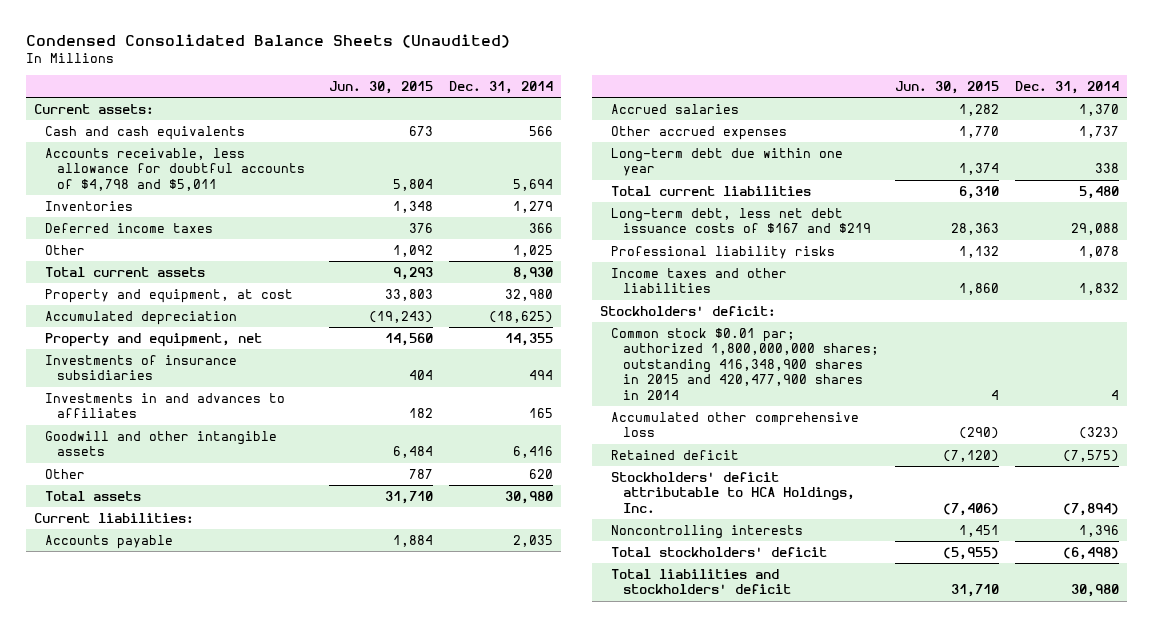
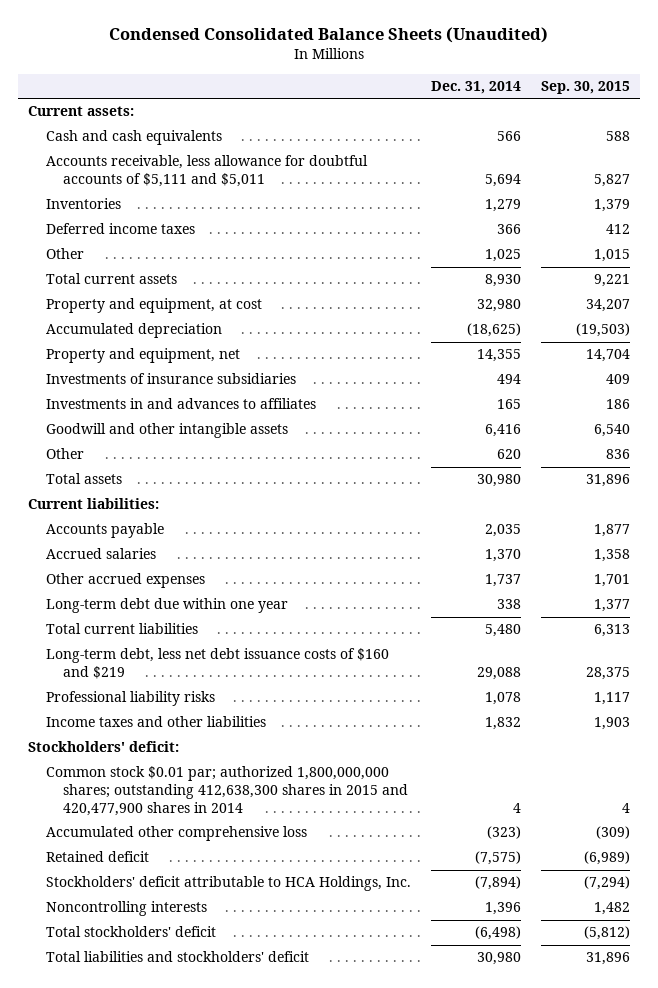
- | Jun. 30, 2015 | Dec. 31, 2014
+ | Dec. 31, 2014 | Sep. 30, 2015
- Accounts receivable, less allowance for doubtful accounts of $4,798 and $5,011 | 5,804 | 5,694
+ Accounts receivable, less allowance for doubtful accounts of $5,111 and $5,011 | 5,694 | 5,827
- Long-term debt, less net debt issuance costs of $167 and $219 | 28,363 | 29,088
+ Long-term debt, less net debt issuance costs of $160 and $219 | 29,088 | 28,375
- Common stock $0.01 par; authorized 1,800,000,000 shares; outstanding 416,348,900 shares in 2015 and 420,477,900 shares in 2014 | 4 | 4
+ Common stock $0.01 par; authorized 1,800,000,000 shares; outstanding 412,638,300 shares in 2015 and 420,477,900 shares in 2014 | 4 | 4

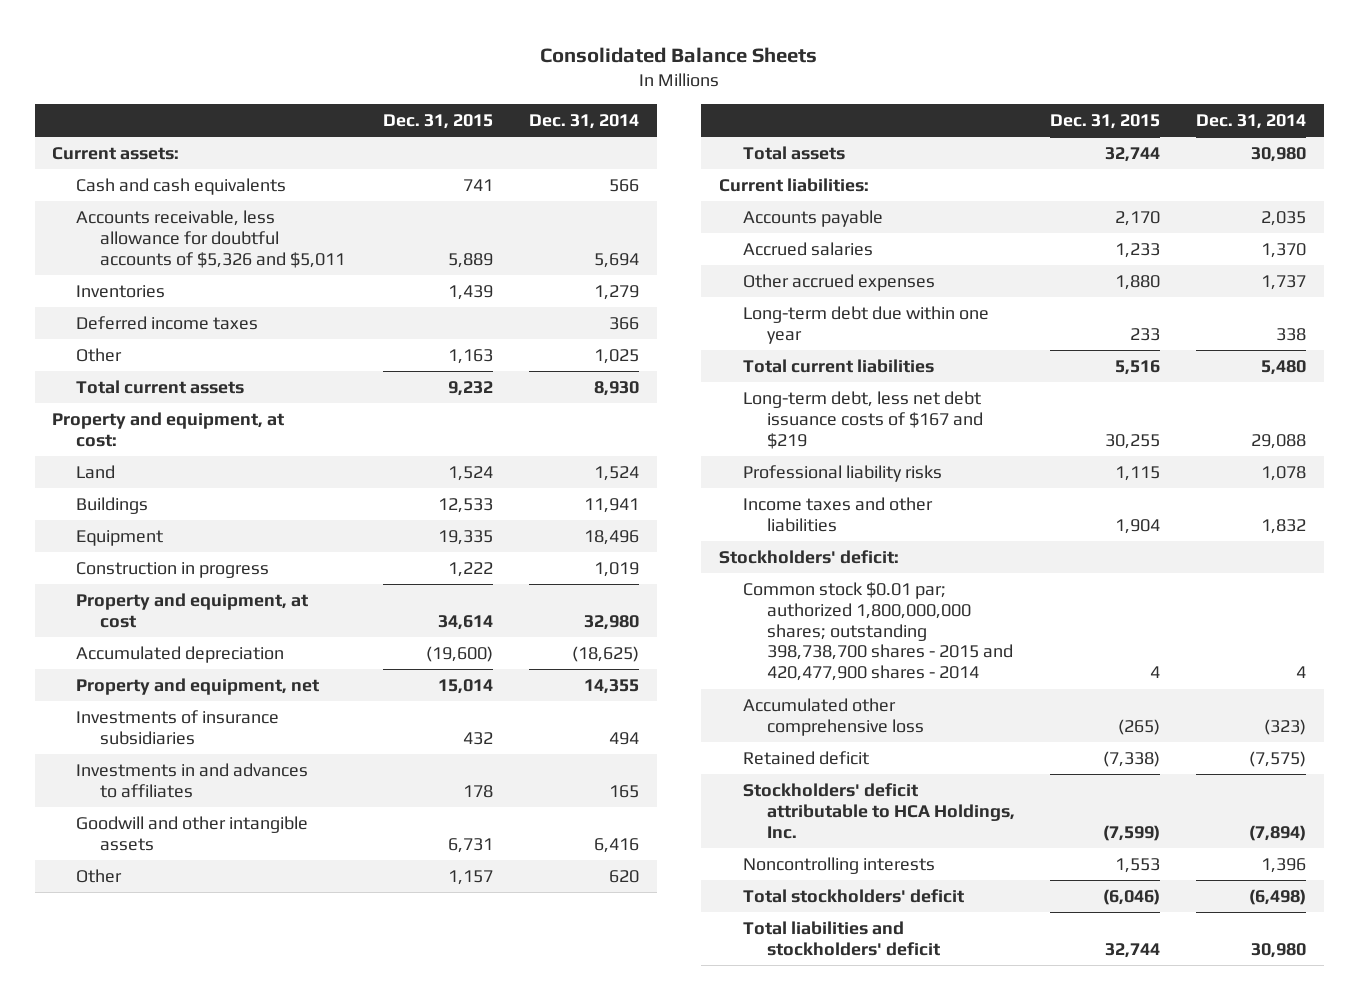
- Condensed Consolidated Balance Sheets (Unaudited)
+ Consolidated Balance Sheets
- | Dec. 31, 2014 | Sep. 30, 2015
+ | Dec. 31, 2015 | Dec. 31, 2014
- Accounts receivable, less allowance for doubtful accounts of $5,111 and $5,011 | 5,694 | 5,827
+ Accounts receivable, less allowance for doubtful accounts of $5,326 and $5,011 | 5,889 | 5,694
+ Property and equipment, at cost:
+ Land | 1,524 | 1,524
+ Buildings | 12,533 | 11,941
+ Equipment | 19,335 | 18,496
+ Construction in progress | 1,222 | 1,019
- Long-term debt, less net debt issuance costs of $160 and $219 | 29,088 | 28,375
+ Long-term debt, less net debt issuance costs of $167 and $219 | 30,255 | 29,088
- Common stock $0.01 par; authorized 1,800,000,000 shares; outstanding 412,638,300 shares in 2015 and 420,477,900 shares in 2014 | 4 | 4
+ Common stock $0.01 par; authorized 1,800,000,000 shares; outstanding 398,738,700 shares - 2015 and 420,477,900 shares - 2014 | 4 | 4

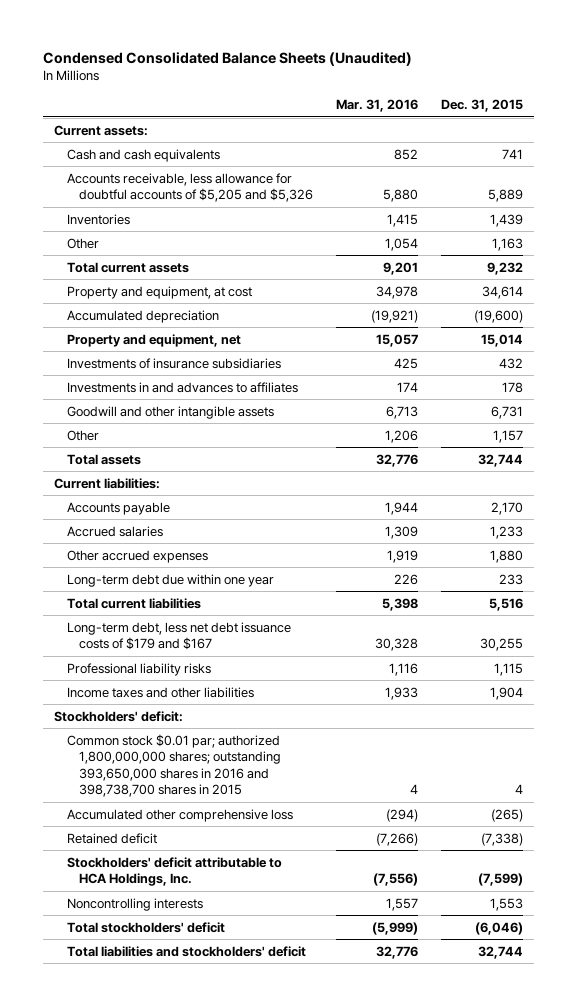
- Consolidated Balance Sheets
+ Condensed Consolidated Balance Sheets (Unaudited)
- | Dec. 31, 2015 | Dec. 31, 2014
+ | Mar. 31, 2016 | Dec. 31, 2015
- Accounts receivable, less allowance for doubtful accounts of $5,326 and $5,011 | 5,889 | 5,694
+ Accounts receivable, less allowance for doubtful accounts of $5,205 and $5,326 | 5,880 | 5,889
- Deferred income taxes | | 366
- Property and equipment, at cost:
- Land | 1,524 | 1,524
- Buildings | 12,533 | 11,941
- Equipment | 19,335 | 18,496
- Construction in progress | 1,222 | 1,019
- Long-term debt, less net debt issuance costs of $167 and $219 | 30,255 | 29,088
+ Long-term debt, less net debt issuance costs of $179 and $167 | 30,328 | 30,255
- Common stock $0.01 par; authorized 1,800,000,000 shares; outstanding 398,738,700 shares - 2015 and 420,477,900 shares - 2014 | 4 | 4
+ Common stock $0.01 par; authorized 1,800,000,000 shares; outstanding 393,650,000 shares in 2016 and 398,738,700 shares in 2015 | 4 | 4

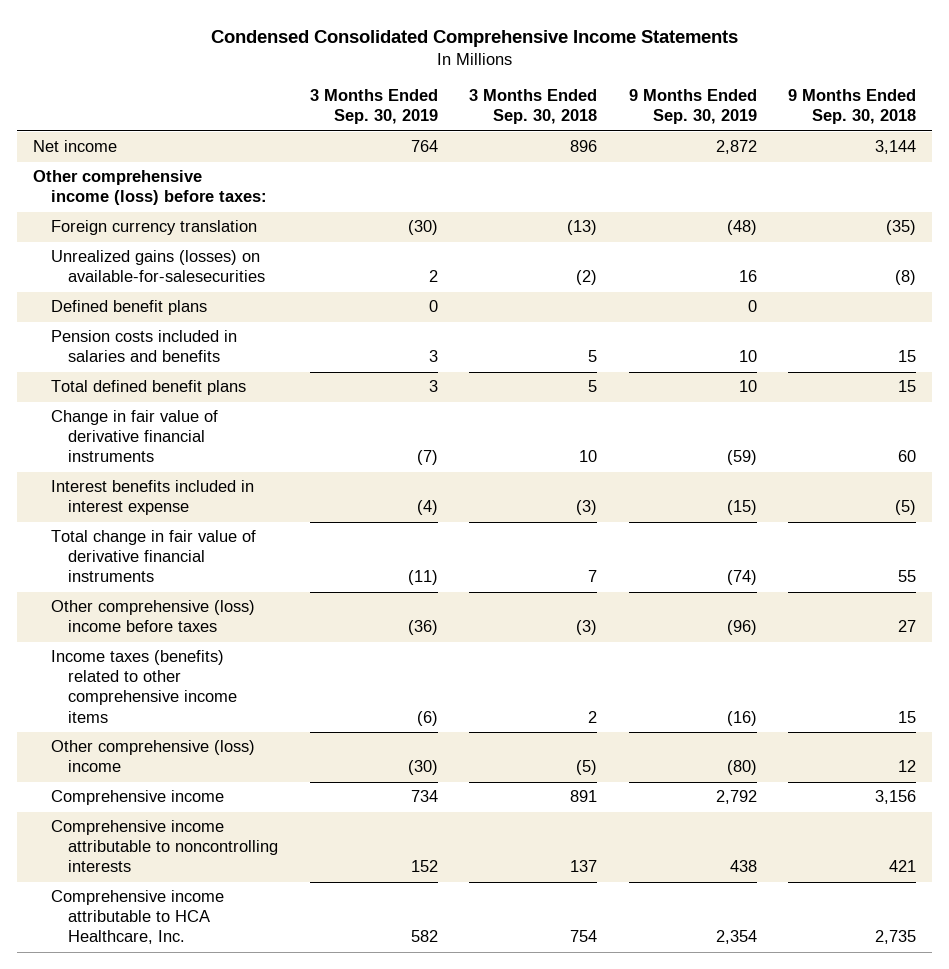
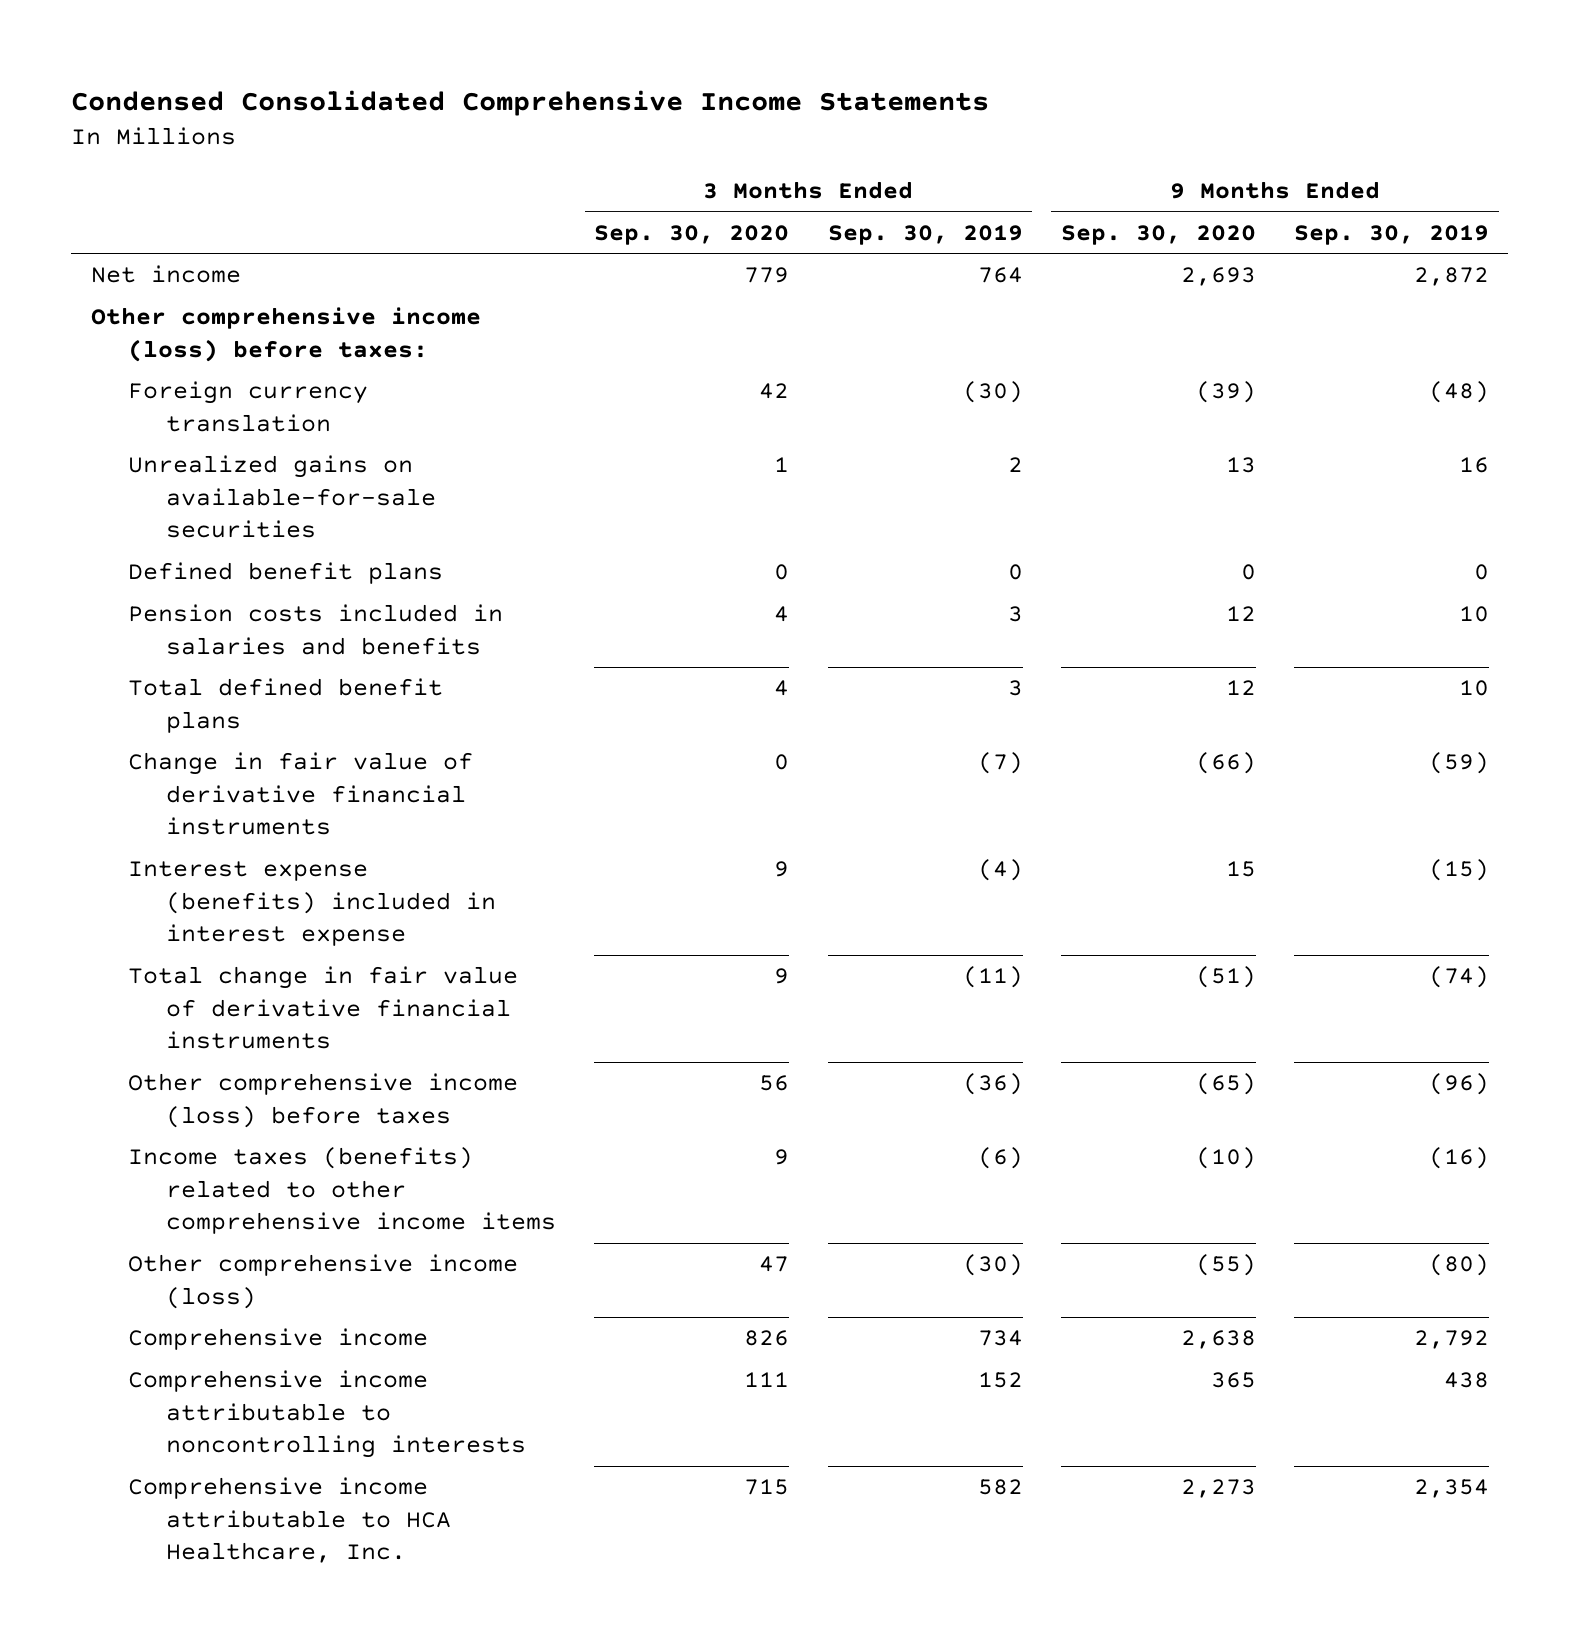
- | 3 Months Ended Sep. 30, 2019 | 3 Months Ended Sep. 30, 2018 | 9 Months Ended Sep. 30, 2019 | 9 Months Ended Sep. 30, 2018
+ | 3 Months Ended Sep. 30, 2020 | 3 Months Ended Sep. 30, 2019 | 9 Months Ended Sep. 30, 2020 | 9 Months Ended Sep. 30, 2019
- Unrealized gains (losses) on available-for-salesecurities | 2 | (2) | 16 | (8)
+ Unrealized gains on available-for-sale securities | 1 | 2 | 13 | 16
- Interest benefits included in interest expense | (4) | (3) | (15) | (5)
+ Interest expense (benefits) included in interest expense | 9 | (4) | 15 | (15)
- Other comprehensive (loss) income before taxes | (36) | (3) | (96) | 27
+ Other comprehensive income (loss) before taxes | 56 | (36) | (65) | (96)
- Other comprehensive (loss) income | (30) | (5) | (80) | 12
+ Other comprehensive income (loss) | 47 | (30) | (55) | (80)

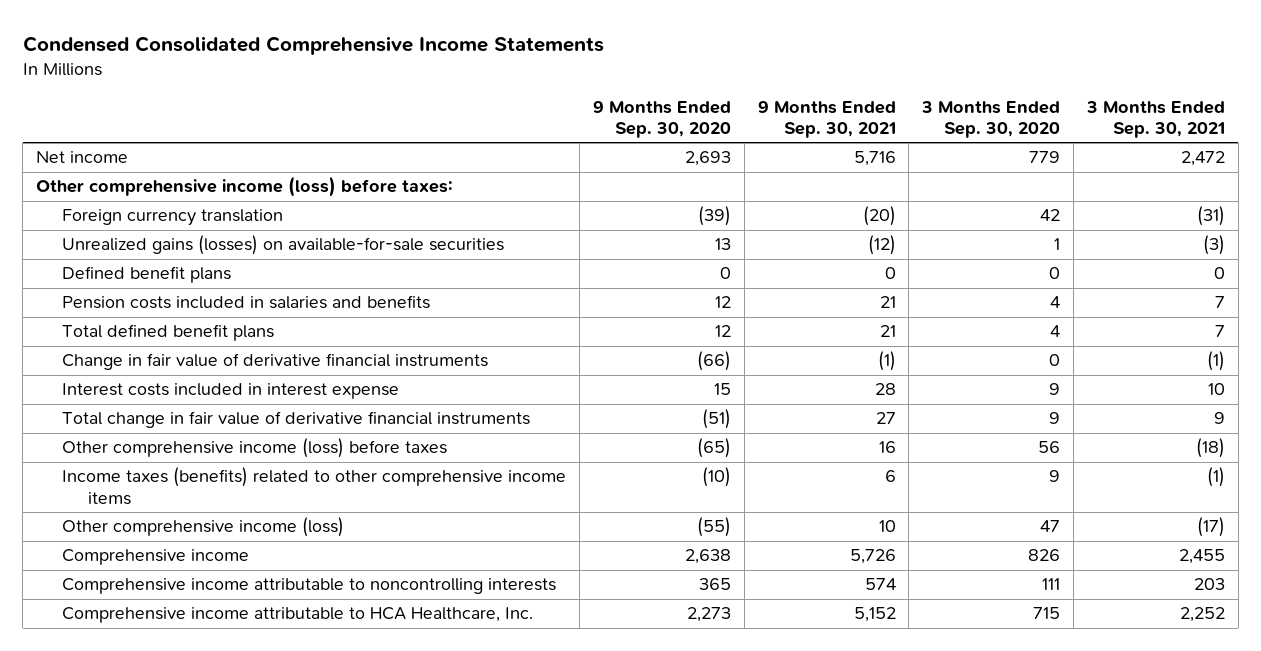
- | 3 Months Ended Sep. 30, 2020 | 3 Months Ended Sep. 30, 2019 | 9 Months Ended Sep. 30, 2020 | 9 Months Ended Sep. 30, 2019
+ | 9 Months Ended Sep. 30, 2020 | 9 Months Ended Sep. 30, 2021 | 3 Months Ended Sep. 30, 2020 | 3 Months Ended Sep. 30, 2021
- Unrealized gains on available-for-sale securities | 1 | 2 | 13 | 16
+ Unrealized gains (losses) on available-for-sale securities | 13 | (12) | 1 | (3)
- Interest expense (benefits) included in interest expense | 9 | (4) | 15 | (15)
+ Interest costs included in interest expense | 15 | 28 | 9 | 10

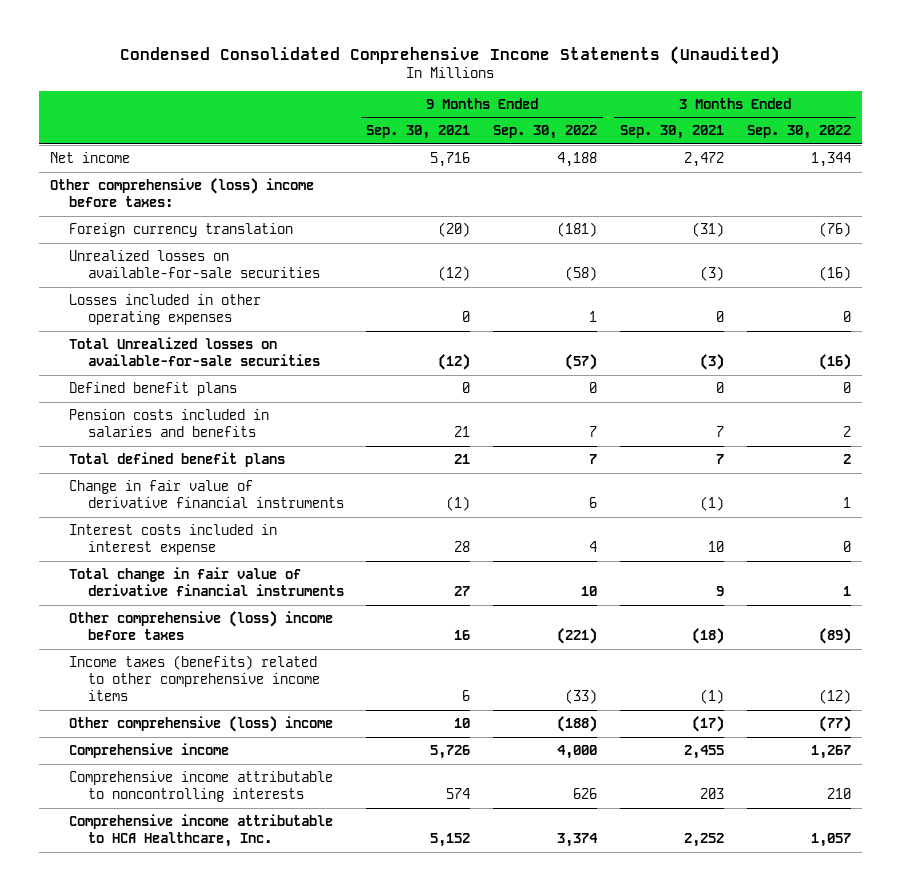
- Condensed Consolidated Comprehensive Income Statements
+ Condensed Consolidated Comprehensive Income Statements (Unaudited)
- | 9 Months Ended Sep. 30, 2020 | 9 Months Ended Sep. 30, 2021 | 3 Months Ended Sep. 30, 2020 | 3 Months Ended Sep. 30, 2021
+ | 9 Months Ended Sep. 30, 2021 | 9 Months Ended Sep. 30, 2022 | 3 Months Ended Sep. 30, 2021 | 3 Months Ended Sep. 30, 2022
- Other comprehensive income (loss) before taxes:
+ Other comprehensive (loss) income before taxes:
- Unrealized gains (losses) on available-for-sale securities | 13 | (12) | 1 | (3)
+ Unrealized losses on available-for-sale securities | (12) | (58) | (3) | (16)
+ Losses included in other operating expenses | 0 | 1 | 0 | 0
+ Total Unrealized losses on available-for-sale securities | (12) | (57) | (3) | (16)
- Other comprehensive income (loss) before taxes | (65) | 16 | 56 | (18)
+ Other comprehensive (loss) income before taxes | 16 | (221) | (18) | (89)
- Other comprehensive income (loss) | (55) | 10 | 47 | (17)
+ Other comprehensive (loss) income | 10 | (188) | (17) | (77)

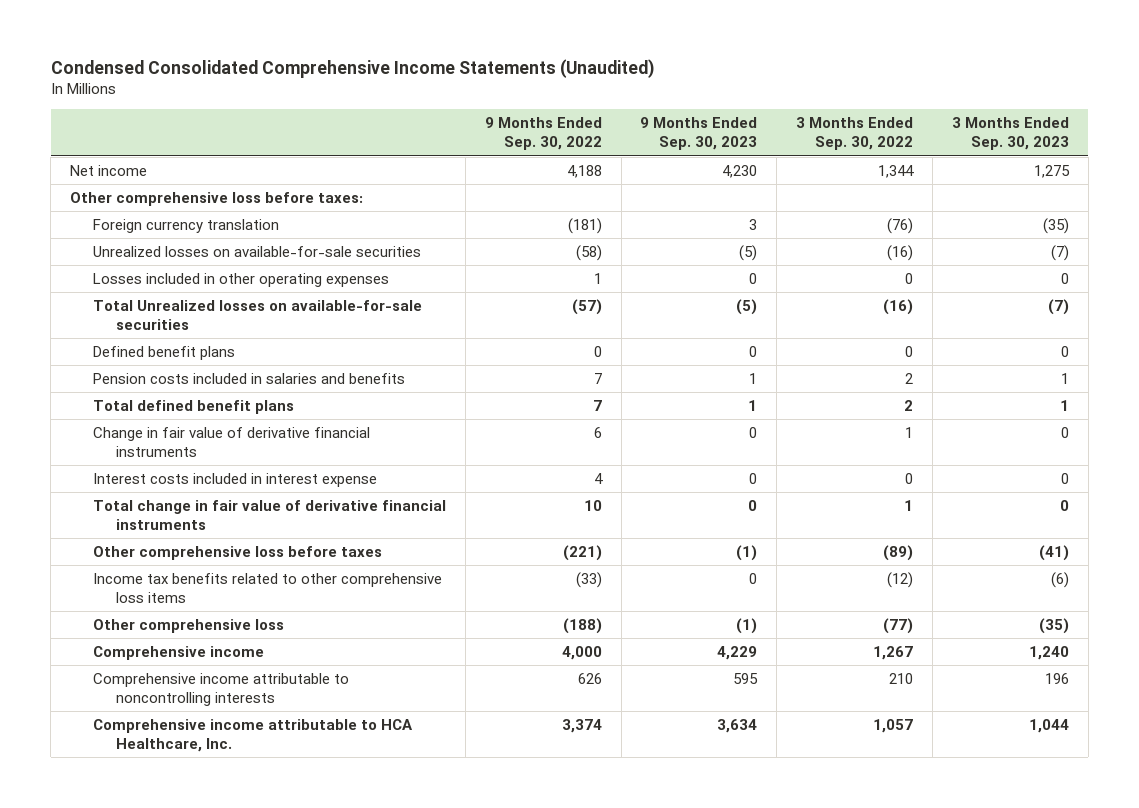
- | 9 Months Ended Sep. 30, 2021 | 9 Months Ended Sep. 30, 2022 | 3 Months Ended Sep. 30, 2021 | 3 Months Ended Sep. 30, 2022
+ | 9 Months Ended Sep. 30, 2022 | 9 Months Ended Sep. 30, 2023 | 3 Months Ended Sep. 30, 2022 | 3 Months Ended Sep. 30, 2023
- Other comprehensive (loss) income before taxes:
+ Other comprehensive loss before taxes:
- Other comprehensive (loss) income before taxes | 16 | (221) | (18) | (89)
- Income taxes (benefits) related to other comprehensive income items | 6 | (33) | (1) | (12)
- Other comprehensive (loss) income | 10 | (188) | (17) | (77)
+ Other comprehensive loss before taxes | (221) | (1) | (89) | (41)
+ Income tax benefits related to other comprehensive loss items | (33) | 0 | (12) | (6)
+ Other comprehensive loss | (188) | (1) | (77) | (35)

